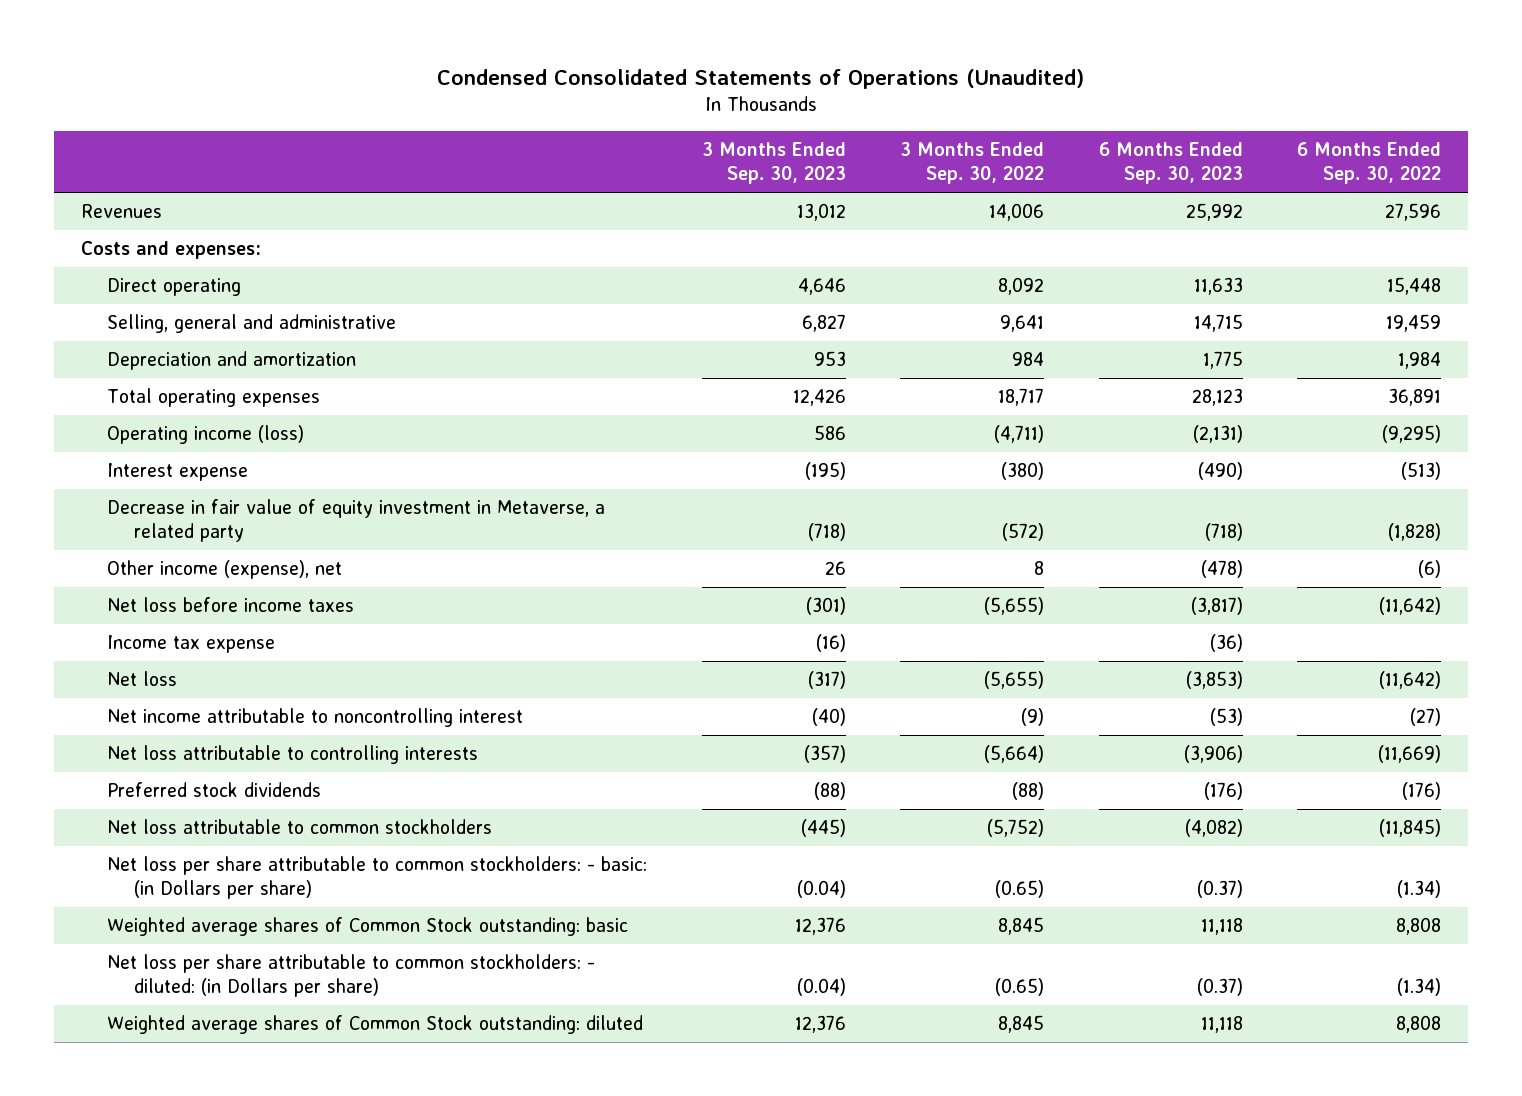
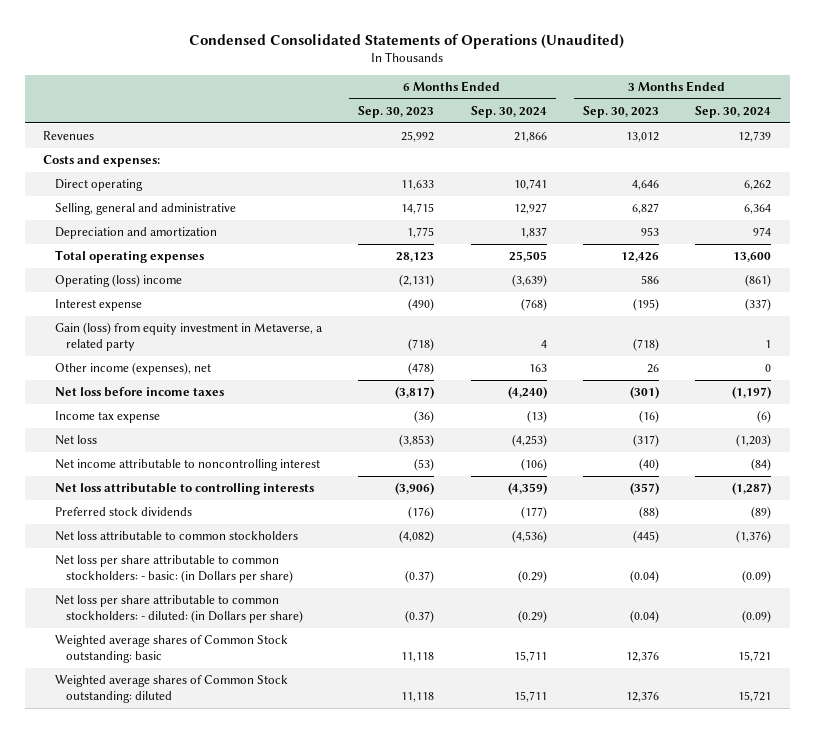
- | 3 Months Ended Sep. 30, 2023 | 3 Months Ended Sep. 30, 2022 | 6 Months Ended Sep. 30, 2023 | 6 Months Ended Sep. 30, 2022
+ | 6 Months Ended Sep. 30, 2023 | 6 Months Ended Sep. 30, 2024 | 3 Months Ended Sep. 30, 2023 | 3 Months Ended Sep. 30, 2024
- Operating income (loss) | 586 | (4,711) | (2,131) | (9,295)
+ Operating (loss) income | (2,131) | (3,639) | 586 | (861)
- Decrease in fair value of equity investment in Metaverse, a related party | (718) | (572) | (718) | (1,828)
- Other income (expense), net | 26 | 8 | (478) | (6)
+ Gain (loss) from equity investment in Metaverse, a related party | (718) | 4 | (718) | 1
+ Other income (expenses), net | (478) | 163 | 26 | 0
moved down: Weighted average shares of Common Stock outstanding: basic | 11,118 | 15,711 | 12,376 | 15,721

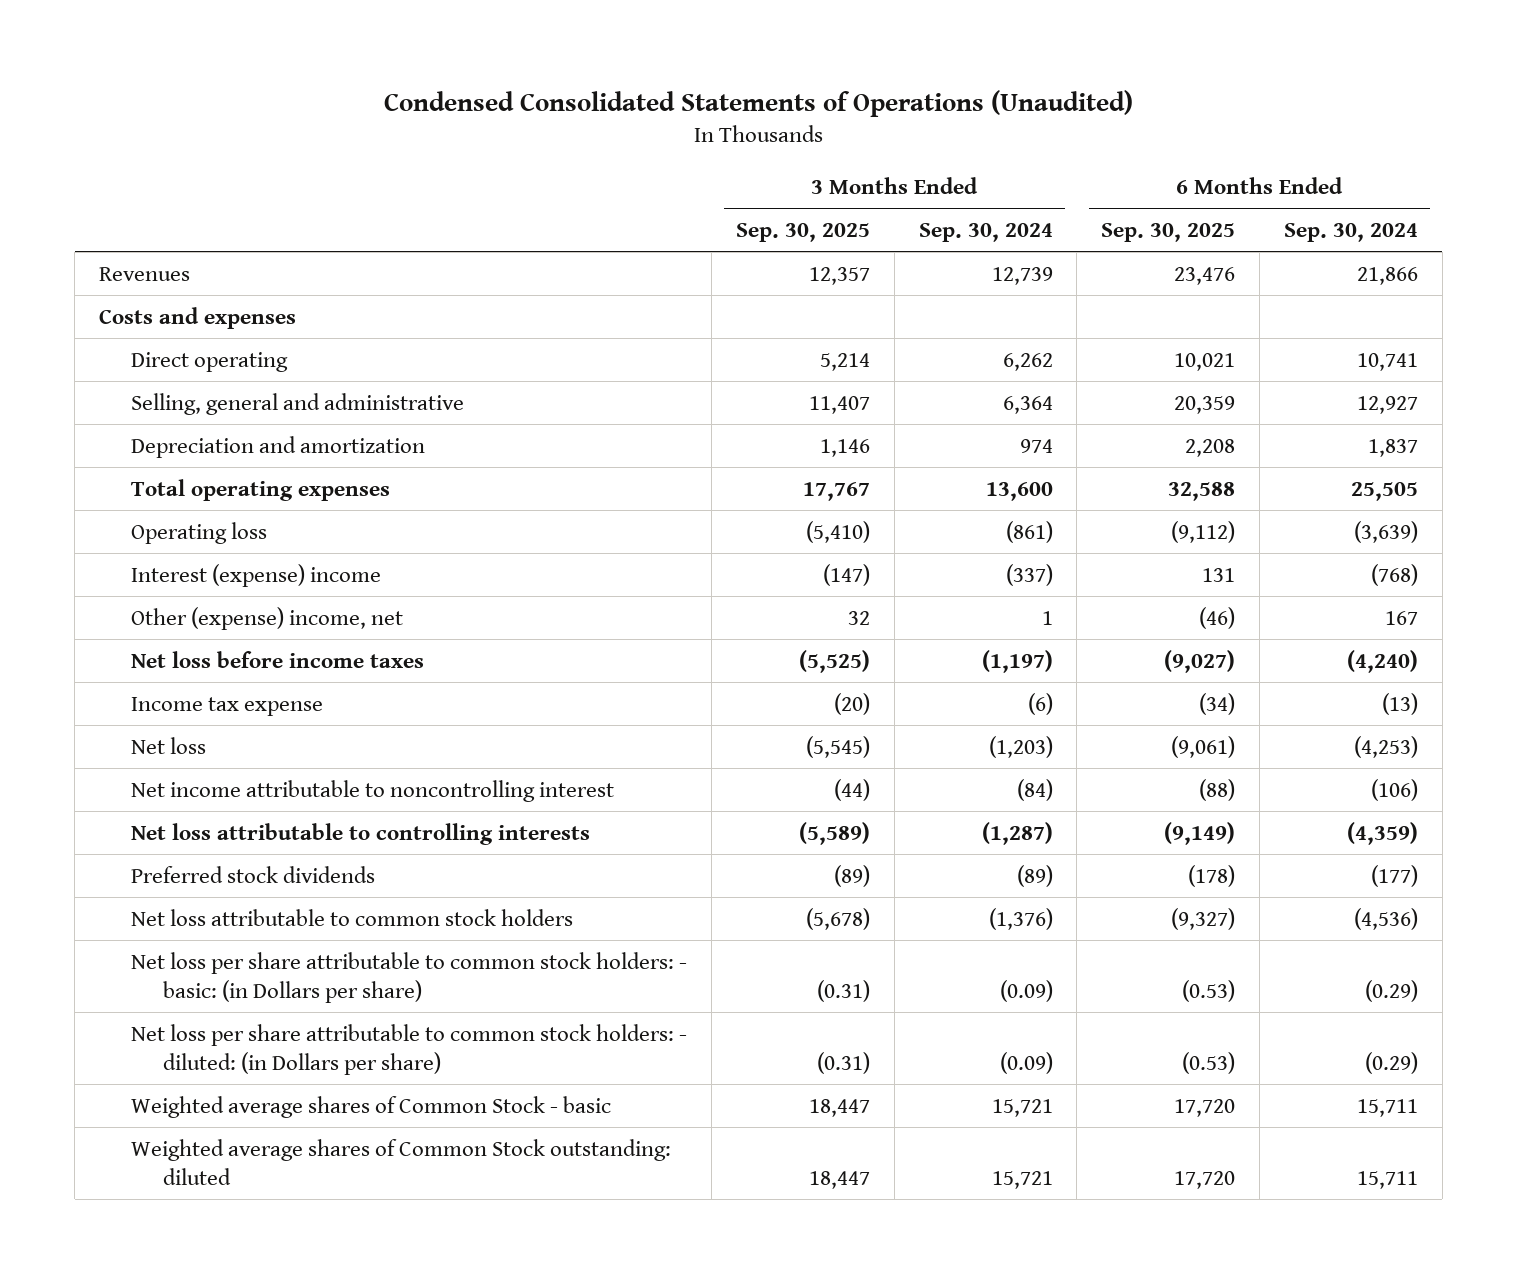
- | 6 Months Ended Sep. 30, 2023 | 6 Months Ended Sep. 30, 2024 | 3 Months Ended Sep. 30, 2023 | 3 Months Ended Sep. 30, 2024
+ | 3 Months Ended Sep. 30, 2025 | 3 Months Ended Sep. 30, 2024 | 6 Months Ended Sep. 30, 2025 | 6 Months Ended Sep. 30, 2024
- Costs and expenses:
+ Costs and expenses
- Operating (loss) income | (2,131) | (3,639) | 586 | (861)
- Interest expense | (490) | (768) | (195) | (337)
- Gain (loss) from equity investment in Metaverse, a related party | (718) | 4 | (718) | 1
- Other income (expenses), net | (478) | 163 | 26 | 0
+ Operating loss | (5,410) | (861) | (9,112) | (3,639)
+ Interest (expense) income | (147) | (337) | 131 | (768)
+ Other (expense) income, net | 32 | 1 | (46) | 167
- Net loss attributable to common stockholders | (4,082) | (4,536) | (445) | (1,376)
- Net loss per share attributable to common stockholders: - basic: (in Dollars per share) | (0.37) | (0.29) | (0.04) | (0.09)
- Net loss per share attributable to common stockholders: - diluted: (in Dollars per share) | (0.37) | (0.29) | (0.04) | (0.09)
- Weighted average shares of Common Stock outstanding: basic | 11,118 | 15,711 | 12,376 | 15,721
+ Net loss attributable to common stock holders | (5,678) | (1,376) | (9,327) | (4,536)
+ Net loss per share attributable to common stock holders: - basic: (in Dollars per share) | (0.31) | (0.09) | (0.53) | (0.29)
+ Net loss per share attributable to common stock holders: - diluted: (in Dollars per share) | (0.31) | (0.09) | (0.53) | (0.29)
+ Weighted average shares of Common Stock - basic | 18,447 | 15,721 | 17,720 | 15,711

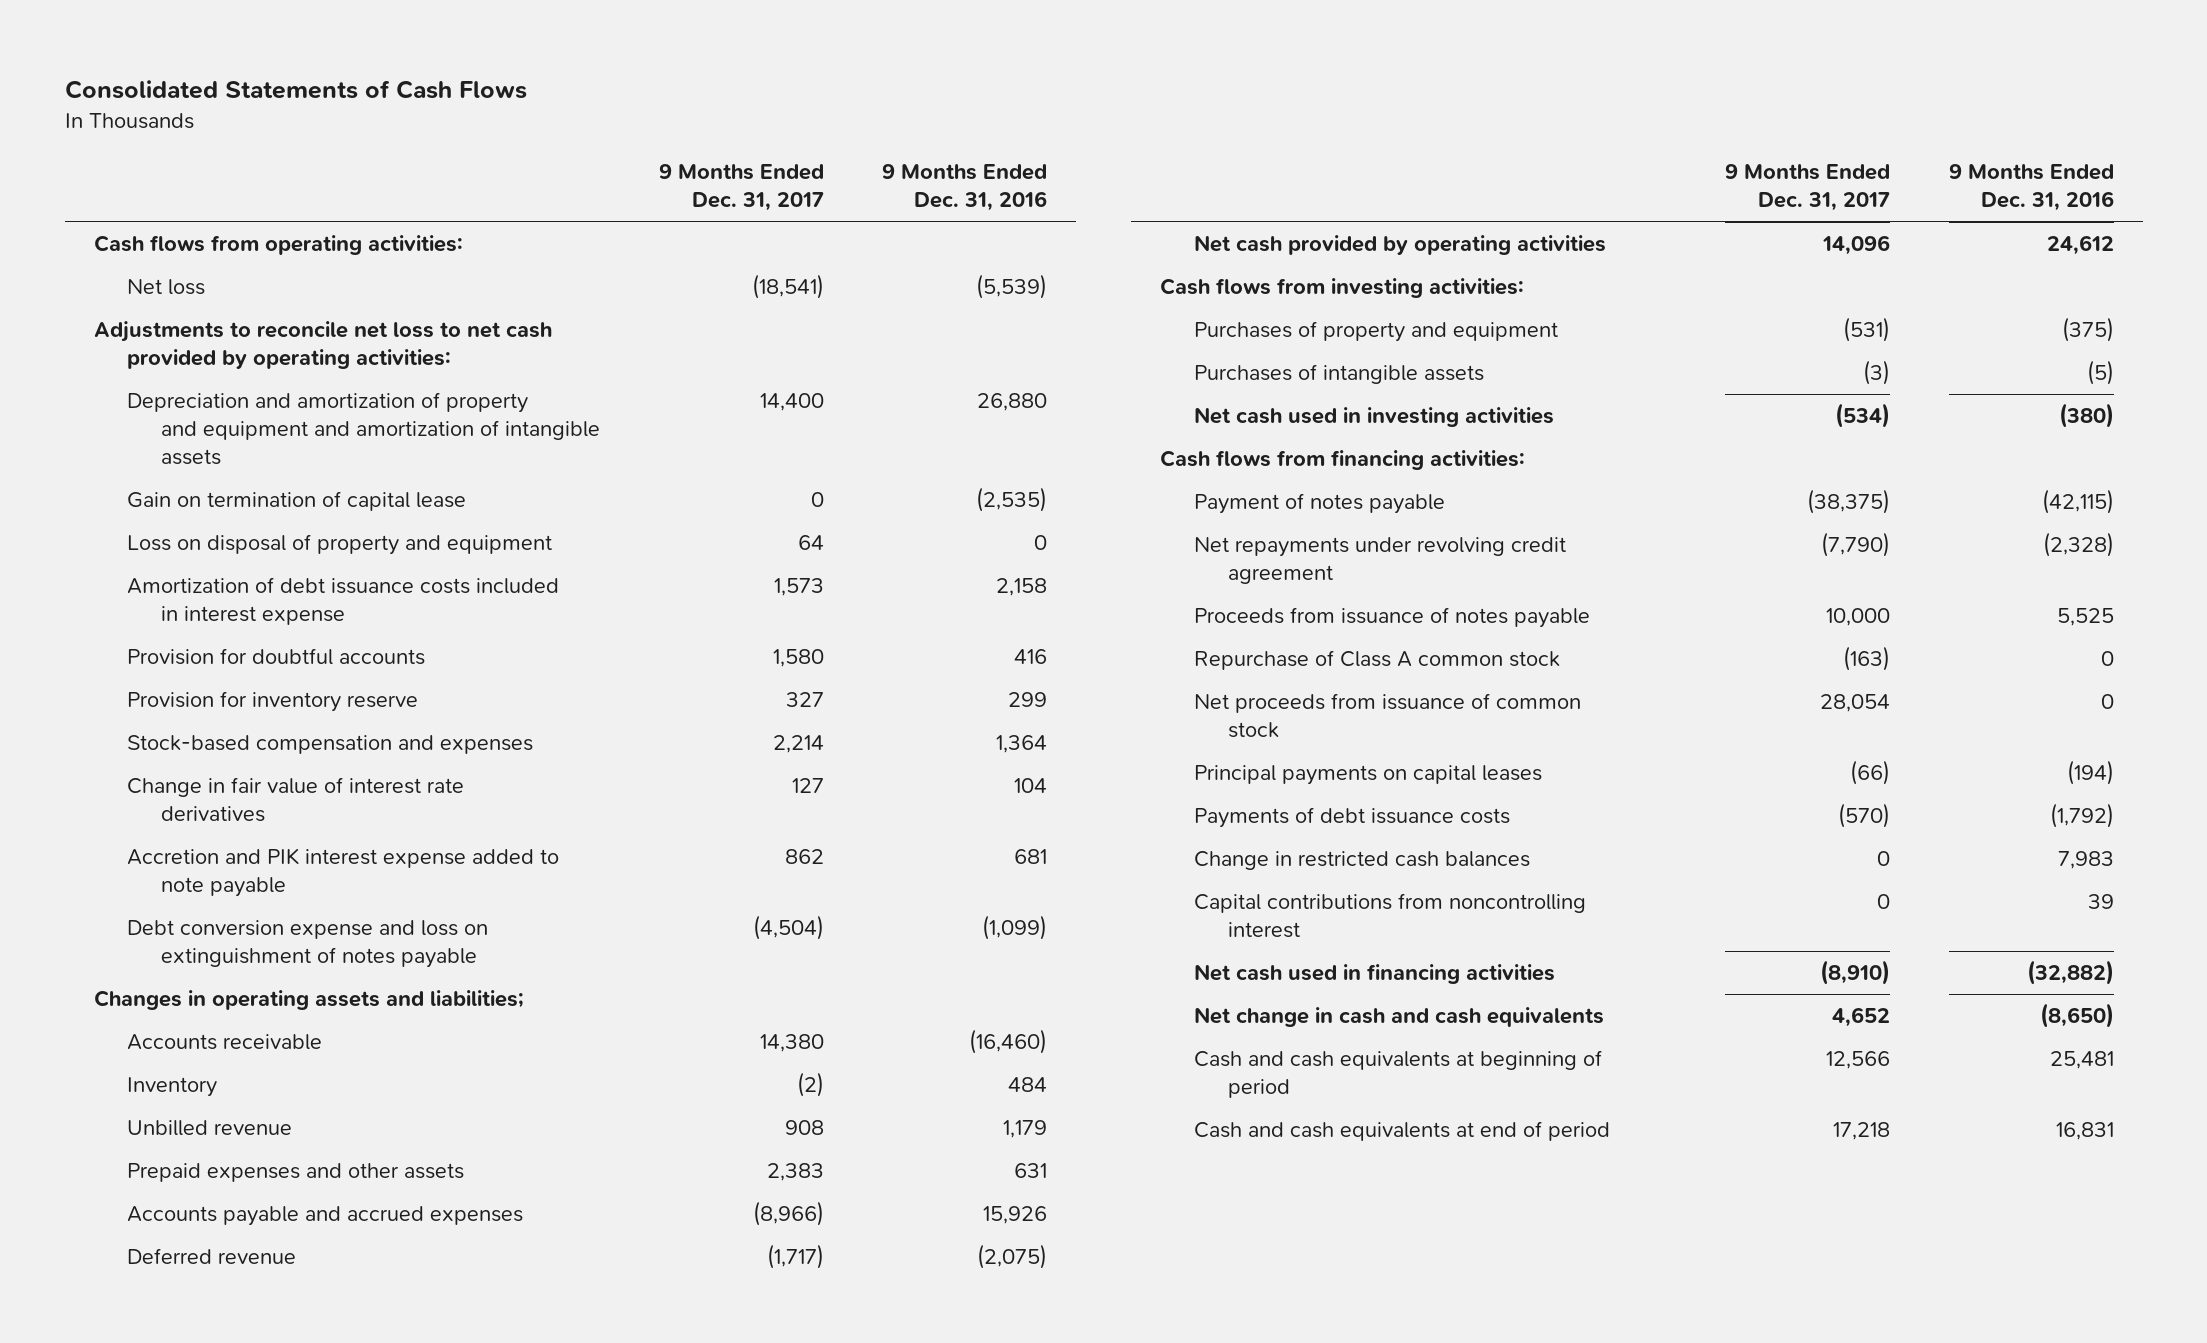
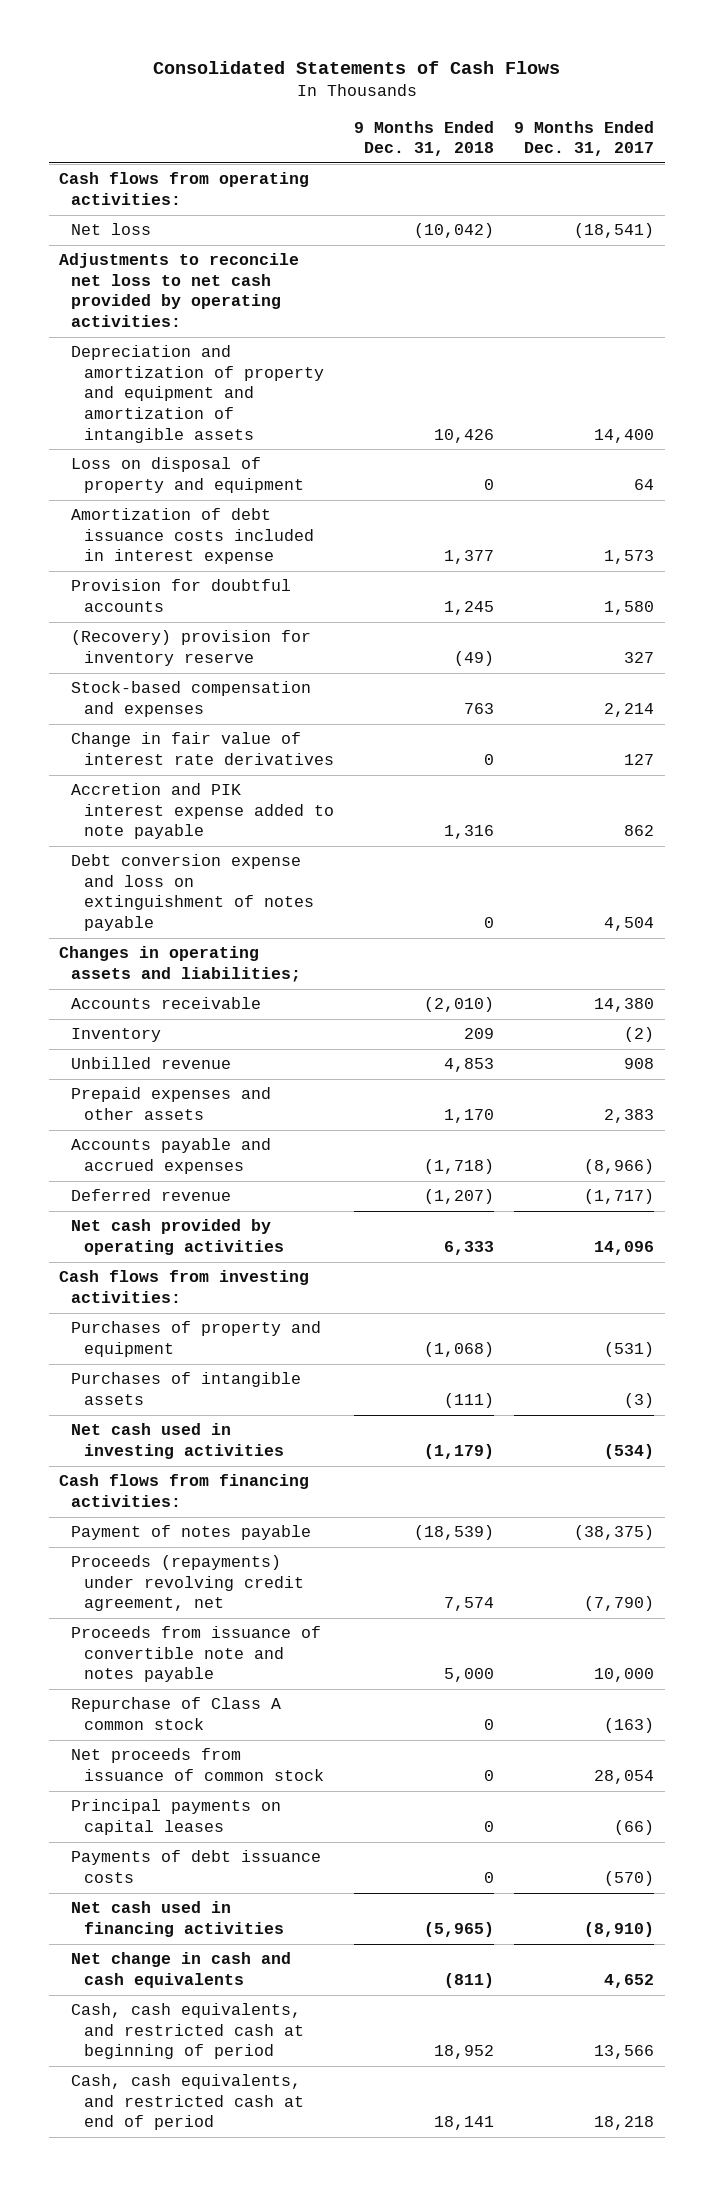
- | 9 Months Ended Dec. 31, 2017 | 9 Months Ended Dec. 31, 2016
+ | 9 Months Ended Dec. 31, 2018 | 9 Months Ended Dec. 31, 2017
- Gain on termination of capital lease | 0 | (2,535)
- Provision for inventory reserve | 327 | 299
+ (Recovery) provision for inventory reserve | (49) | 327
- Debt conversion expense and loss on extinguishment of notes payable | (4,504) | (1,099)
+ Debt conversion expense and loss on extinguishment of notes payable | 0 | 4,504
- Net repayments under revolving credit agreement | (7,790) | (2,328)
- Proceeds from issuance of notes payable | 10,000 | 5,525
+ Proceeds (repayments) under revolving credit agreement, net | 7,574 | (7,790)
+ Proceeds from issuance of convertible note and notes payable | 5,000 | 10,000
- Change in restricted cash balances | 0 | 7,983
- Capital contributions from noncontrolling interest | 0 | 39
- Cash and cash equivalents at beginning of period | 12,566 | 25,481
- Cash and cash equivalents at end of period | 17,218 | 16,831
+ Cash, cash equivalents, and restricted cash at beginning of period | 18,952 | 13,566
+ Cash, cash equivalents, and restricted cash at end of period | 18,141 | 18,218

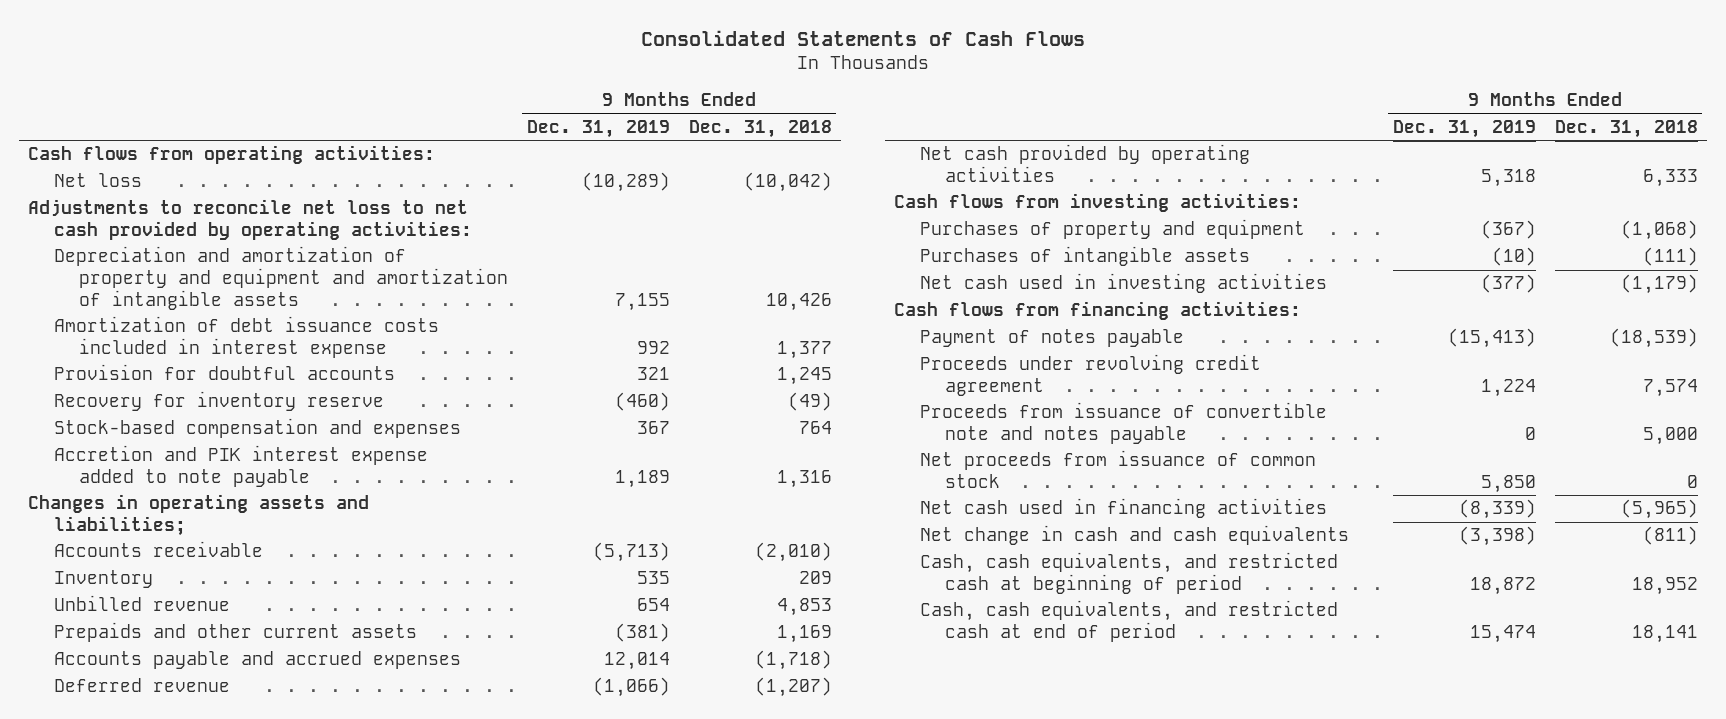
- | 9 Months Ended Dec. 31, 2018 | 9 Months Ended Dec. 31, 2017
+ | 9 Months Ended Dec. 31, 2019 | 9 Months Ended Dec. 31, 2018
- Loss on disposal of property and equipment | 0 | 64
- (Recovery) provision for inventory reserve | (49) | 327
- Stock-based compensation and expenses | 763 | 2,214
- Change in fair value of interest rate derivatives | 0 | 127
+ Recovery for inventory reserve | (460) | (49)
+ Stock-based compensation and expenses | 367 | 764
- Debt conversion expense and loss on extinguishment of notes payable | 0 | 4,504
- Prepaid expenses and other assets | 1,170 | 2,383
+ Prepaids and other current assets | (381) | 1,169
- Proceeds (repayments) under revolving credit agreement, net | 7,574 | (7,790)
+ Proceeds under revolving credit agreement | 1,224 | 7,574
- Repurchase of Class A common stock | 0 | (163)
- Principal payments on capital leases | 0 | (66)
- Payments of debt issuance costs | 0 | (570)

